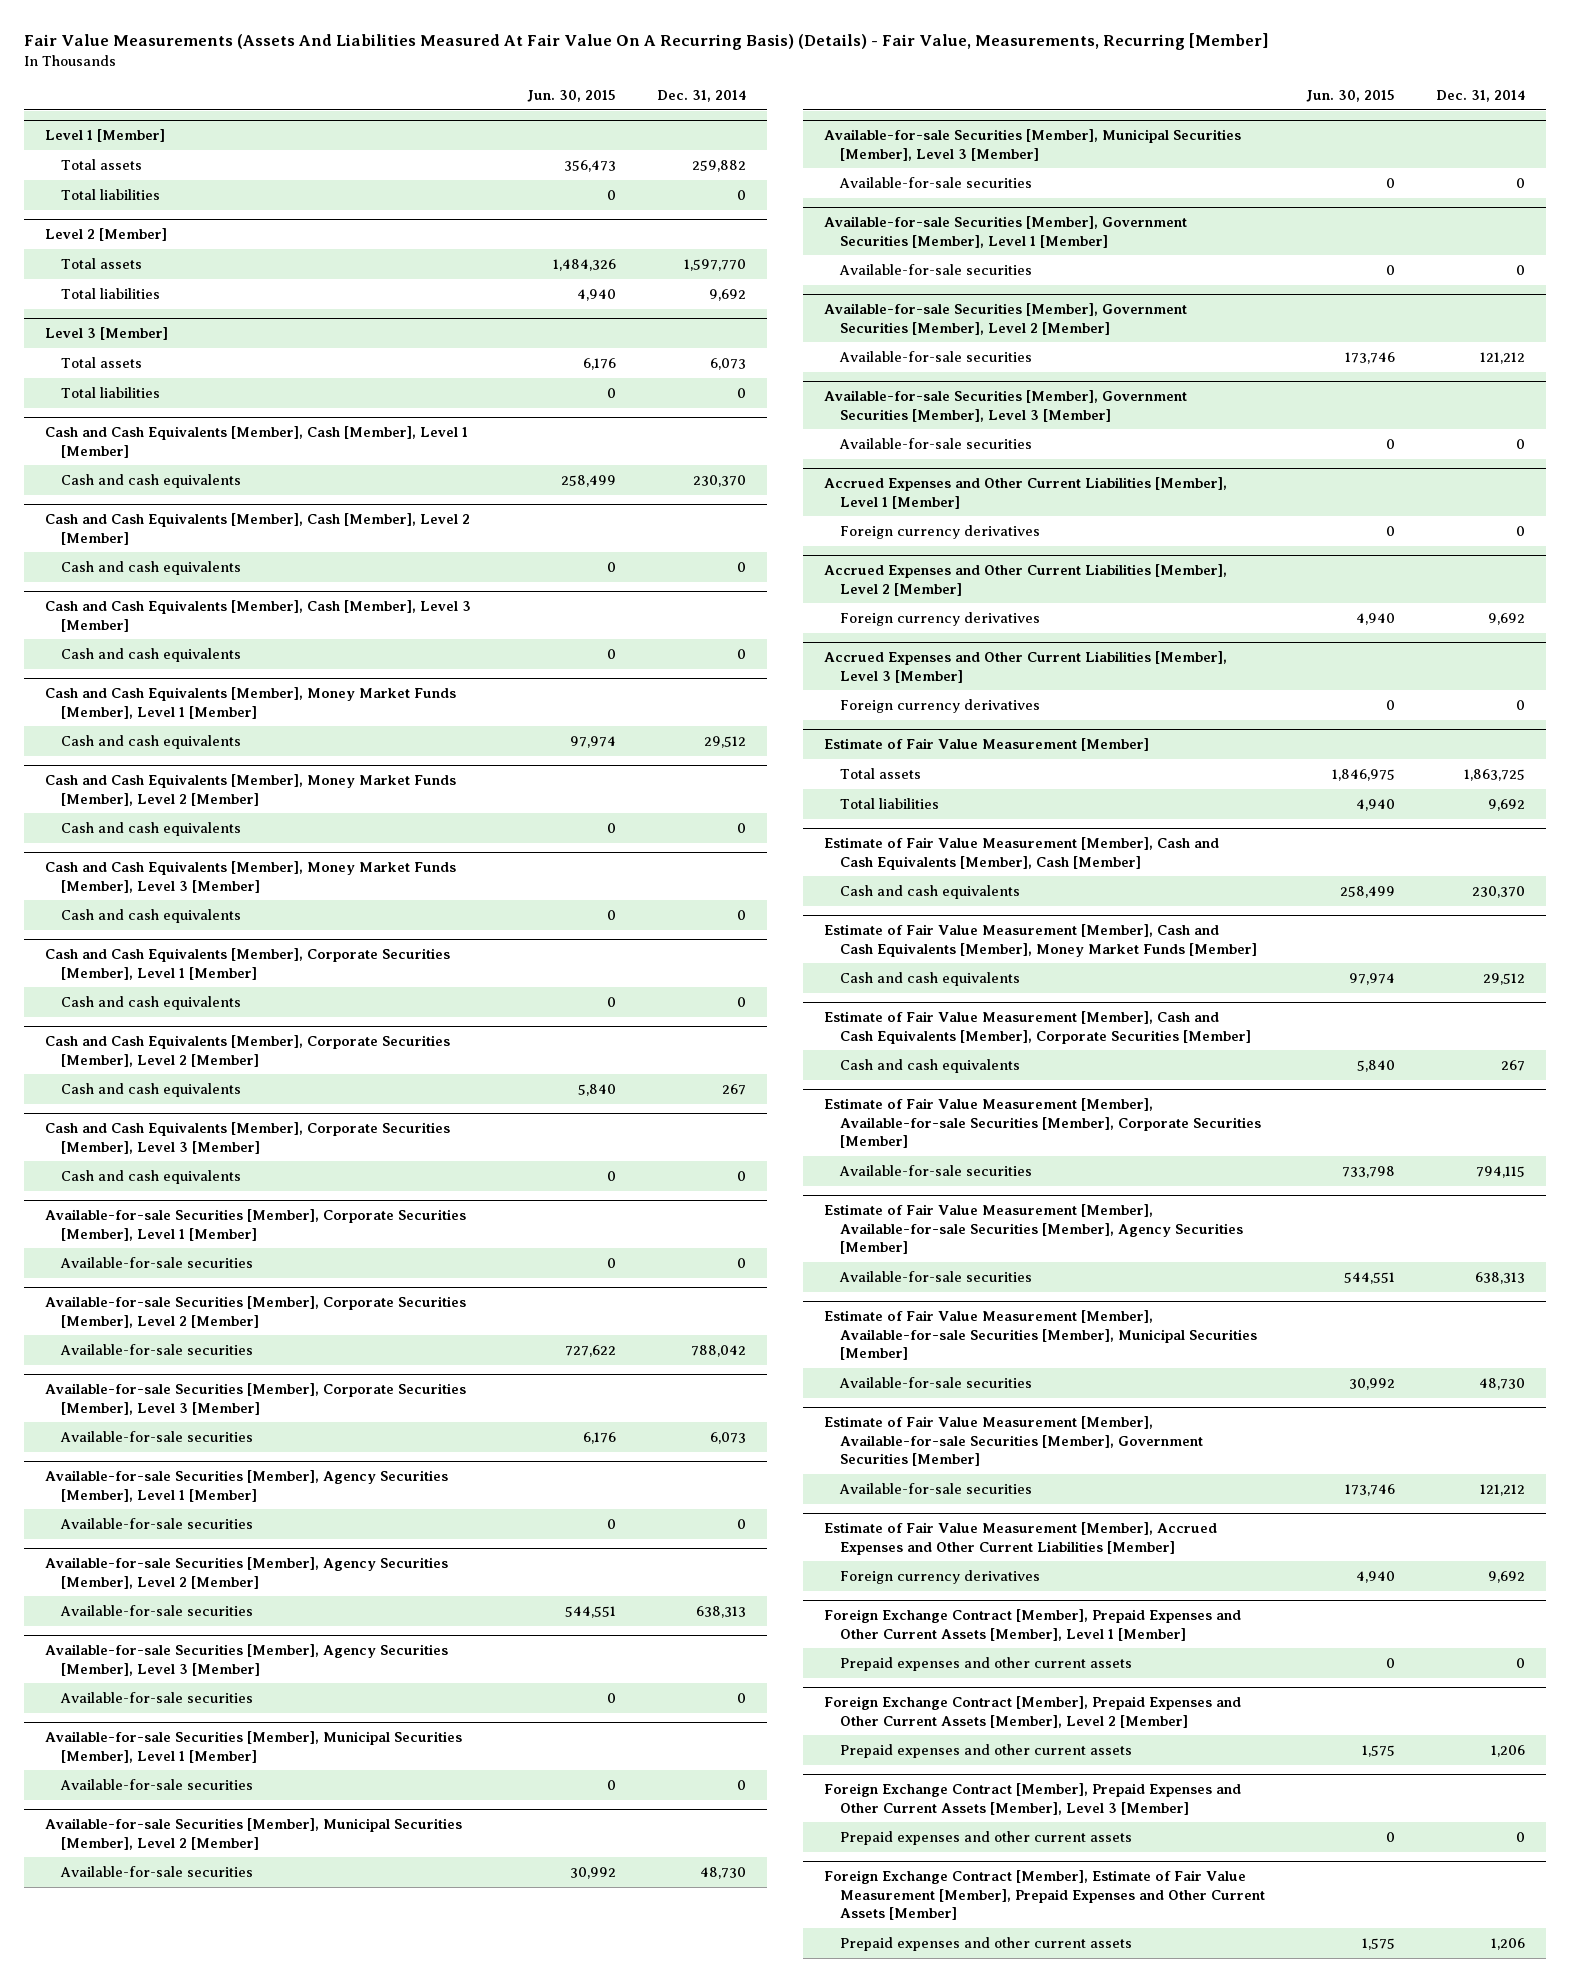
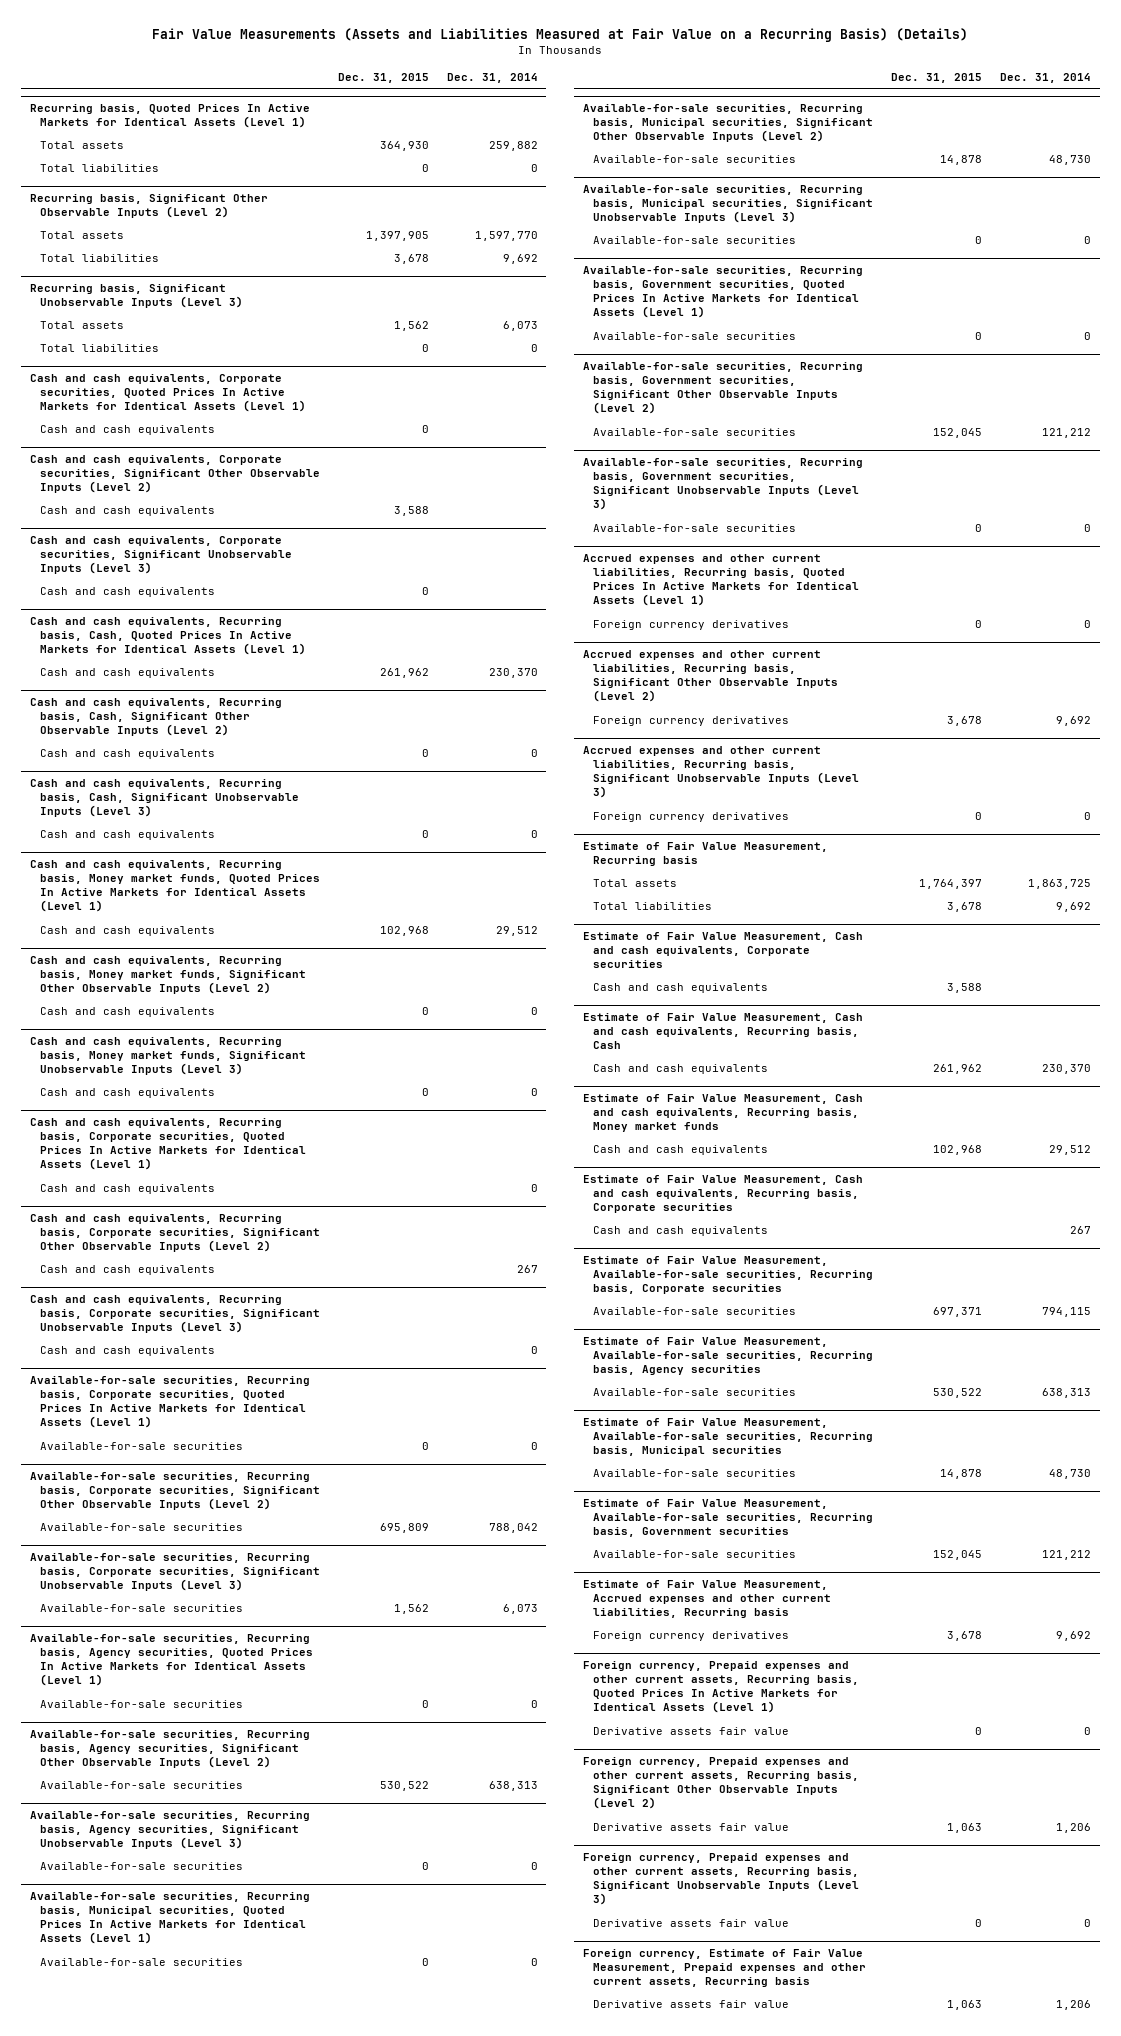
- Fair Value Measurements (Assets And Liabilities Measured At Fair Value On A Recurring Basis) (Details) - Fair Value, Measurements, Recurring [Member]
+ Fair Value Measurements (Assets and Liabilities Measured at Fair Value on a Recurring Basis) (Details)
- | Jun. 30, 2015 | Dec. 31, 2014
+ | Dec. 31, 2015 | Dec. 31, 2014
- Level 1 [Member]
+ Recurring basis, Quoted Prices In Active Markets for Identical Assets (Level 1)
- Level 2 [Member]
+ Recurring basis, Significant Other Observable Inputs (Level 2)
- Level 3 [Member]
+ Recurring basis, Significant Unobservable Inputs (Level 3)
- Cash and Cash Equivalents [Member], Cash [Member], Level 1 [Member]
+ Cash and cash equivalents, Corporate securities, Quoted Prices In Active Markets for Identical Assets (Level 1)
+ Cash and cash equivalents | 0 |
+ Cash and cash equivalents, Corporate securities, Significant Other Observable Inputs (Level 2)
+ Cash and cash equivalents | 3,588 |
+ Cash and cash equivalents, Corporate securities, Significant Unobservable Inputs (Level 3)
+ Cash and cash equivalents | 0 |
+ Cash and cash equivalents, Recurring basis, Cash, Quoted Prices In Active Markets for Identical Assets (Level 1)
- Cash and Cash Equivalents [Member], Cash [Member], Level 2 [Member]
+ Cash and cash equivalents, Recurring basis, Cash, Significant Other Observable Inputs (Level 2)
- Cash and Cash Equivalents [Member], Cash [Member], Level 3 [Member]
+ Cash and cash equivalents, Recurring basis, Cash, Significant Unobservable Inputs (Level 3)
- Cash and Cash Equivalents [Member], Money Market Funds [Member], Level 1 [Member]
+ Cash and cash equivalents, Recurring basis, Money market funds, Quoted Prices In Active Markets for Identical Assets (Level 1)
- Cash and Cash Equivalents [Member], Money Market Funds [Member], Level 2 [Member]
+ Cash and cash equivalents, Recurring basis, Money market funds, Significant Other Observable Inputs (Level 2)
- Cash and Cash Equivalents [Member], Money Market Funds [Member], Level 3 [Member]
+ Cash and cash equivalents, Recurring basis, Money market funds, Significant Unobservable Inputs (Level 3)
- Cash and Cash Equivalents [Member], Corporate Securities [Member], Level 1 [Member]
+ Cash and cash equivalents, Recurring basis, Corporate securities, Quoted Prices In Active Markets for Identical Assets (Level 1)
- Cash and Cash Equivalents [Member], Corporate Securities [Member], Level 2 [Member]
+ Cash and cash equivalents, Recurring basis, Corporate securities, Significant Other Observable Inputs (Level 2)
- Cash and Cash Equivalents [Member], Corporate Securities [Member], Level 3 [Member]
+ Cash and cash equivalents, Recurring basis, Corporate securities, Significant Unobservable Inputs (Level 3)
- Available-for-sale Securities [Member], Corporate Securities [Member], Level 1 [Member]
+ Available-for-sale securities, Recurring basis, Corporate securities, Quoted Prices In Active Markets for Identical Assets (Level 1)
- Available-for-sale Securities [Member], Corporate Securities [Member], Level 2 [Member]
+ Available-for-sale securities, Recurring basis, Corporate securities, Significant Other Observable Inputs (Level 2)
- Available-for-sale Securities [Member], Corporate Securities [Member], Level 3 [Member]
+ Available-for-sale securities, Recurring basis, Corporate securities, Significant Unobservable Inputs (Level 3)
- Available-for-sale Securities [Member], Agency Securities [Member], Level 1 [Member]
+ Available-for-sale securities, Recurring basis, Agency securities, Quoted Prices In Active Markets for Identical Assets (Level 1)
- Available-for-sale Securities [Member], Agency Securities [Member], Level 2 [Member]
+ Available-for-sale securities, Recurring basis, Agency securities, Significant Other Observable Inputs (Level 2)
- Available-for-sale Securities [Member], Agency Securities [Member], Level 3 [Member]
+ Available-for-sale securities, Recurring basis, Agency securities, Significant Unobservable Inputs (Level 3)
- Available-for-sale Securities [Member], Municipal Securities [Member], Level 1 [Member]
+ Available-for-sale securities, Recurring basis, Municipal securities, Quoted Prices In Active Markets for Identical Assets (Level 1)
- Available-for-sale Securities [Member], Municipal Securities [Member], Level 2 [Member]
+ Available-for-sale securities, Recurring basis, Municipal securities, Significant Other Observable Inputs (Level 2)
- Available-for-sale Securities [Member], Municipal Securities [Member], Level 3 [Member]
+ Available-for-sale securities, Recurring basis, Municipal securities, Significant Unobservable Inputs (Level 3)
- Available-for-sale Securities [Member], Government Securities [Member], Level 1 [Member]
+ Available-for-sale securities, Recurring basis, Government securities, Quoted Prices In Active Markets for Identical Assets (Level 1)
- Available-for-sale Securities [Member], Government Securities [Member], Level 2 [Member]
+ Available-for-sale securities, Recurring basis, Government securities, Significant Other Observable Inputs (Level 2)
- Available-for-sale Securities [Member], Government Securities [Member], Level 3 [Member]
+ Available-for-sale securities, Recurring basis, Government securities, Significant Unobservable Inputs (Level 3)
- Accrued Expenses and Other Current Liabilities [Member], Level 1 [Member]
+ Accrued expenses and other current liabilities, Recurring basis, Quoted Prices In Active Markets for Identical Assets (Level 1)
- Accrued Expenses and Other Current Liabilities [Member], Level 2 [Member]
+ Accrued expenses and other current liabilities, Recurring basis, Significant Other Observable Inputs (Level 2)
- Accrued Expenses and Other Current Liabilities [Member], Level 3 [Member]
+ Accrued expenses and other current liabilities, Recurring basis, Significant Unobservable Inputs (Level 3)
- Estimate of Fair Value Measurement [Member]
+ Estimate of Fair Value Measurement, Recurring basis
- Estimate of Fair Value Measurement [Member], Cash and Cash Equivalents [Member], Cash [Member]
+ Estimate of Fair Value Measurement, Cash and cash equivalents, Corporate securities
+ Cash and cash equivalents | 3,588 |
+ Estimate of Fair Value Measurement, Cash and cash equivalents, Recurring basis, Cash
- Estimate of Fair Value Measurement [Member], Cash and Cash Equivalents [Member], Money Market Funds [Member]
+ Estimate of Fair Value Measurement, Cash and cash equivalents, Recurring basis, Money market funds
- Estimate of Fair Value Measurement [Member], Cash and Cash Equivalents [Member], Corporate Securities [Member]
+ Estimate of Fair Value Measurement, Cash and cash equivalents, Recurring basis, Corporate securities
- Estimate of Fair Value Measurement [Member], Available-for-sale Securities [Member], Corporate Securities [Member]
+ Estimate of Fair Value Measurement, Available-for-sale securities, Recurring basis, Corporate securities
- Estimate of Fair Value Measurement [Member], Available-for-sale Securities [Member], Agency Securities [Member]
+ Estimate of Fair Value Measurement, Available-for-sale securities, Recurring basis, Agency securities
- Estimate of Fair Value Measurement [Member], Available-for-sale Securities [Member], Municipal Securities [Member]
+ Estimate of Fair Value Measurement, Available-for-sale securities, Recurring basis, Municipal securities
- Estimate of Fair Value Measurement [Member], Available-for-sale Securities [Member], Government Securities [Member]
+ Estimate of Fair Value Measurement, Available-for-sale securities, Recurring basis, Government securities
- Estimate of Fair Value Measurement [Member], Accrued Expenses and Other Current Liabilities [Member]
+ Estimate of Fair Value Measurement, Accrued expenses and other current liabilities, Recurring basis
- Foreign Exchange Contract [Member], Prepaid Expenses and Other Current Assets [Member], Level 1 [Member]
- Prepaid expenses and other current assets | 0 | 0
- Foreign Exchange Contract [Member], Prepaid Expenses and Other Current Assets [Member], Level 2 [Member]
- Prepaid expenses and other current assets | 1,575 | 1,206
- Foreign Exchange Contract [Member], Prepaid Expenses and Other Current Assets [Member], Level 3 [Member]
- Prepaid expenses and other current assets | 0 | 0
- Foreign Exchange Contract [Member], Estimate of Fair Value Measurement [Member], Prepaid Expenses and Other Current Assets [Member]
- Prepaid expenses and other current assets | 1,575 | 1,206
+ Foreign currency, Prepaid expenses and other current assets, Recurring basis, Quoted Prices In Active Markets for Identical Assets (Level 1)
+ Derivative assets fair value | 0 | 0
+ Foreign currency, Prepaid expenses and other current assets, Recurring basis, Significant Other Observable Inputs (Level 2)
+ Derivative assets fair value | 1,063 | 1,206
+ Foreign currency, Prepaid expenses and other current assets, Recurring basis, Significant Unobservable Inputs (Level 3)
+ Derivative assets fair value | 0 | 0
+ Foreign currency, Estimate of Fair Value Measurement, Prepaid expenses and other current assets, Recurring basis
+ Derivative assets fair value | 1,063 | 1,206

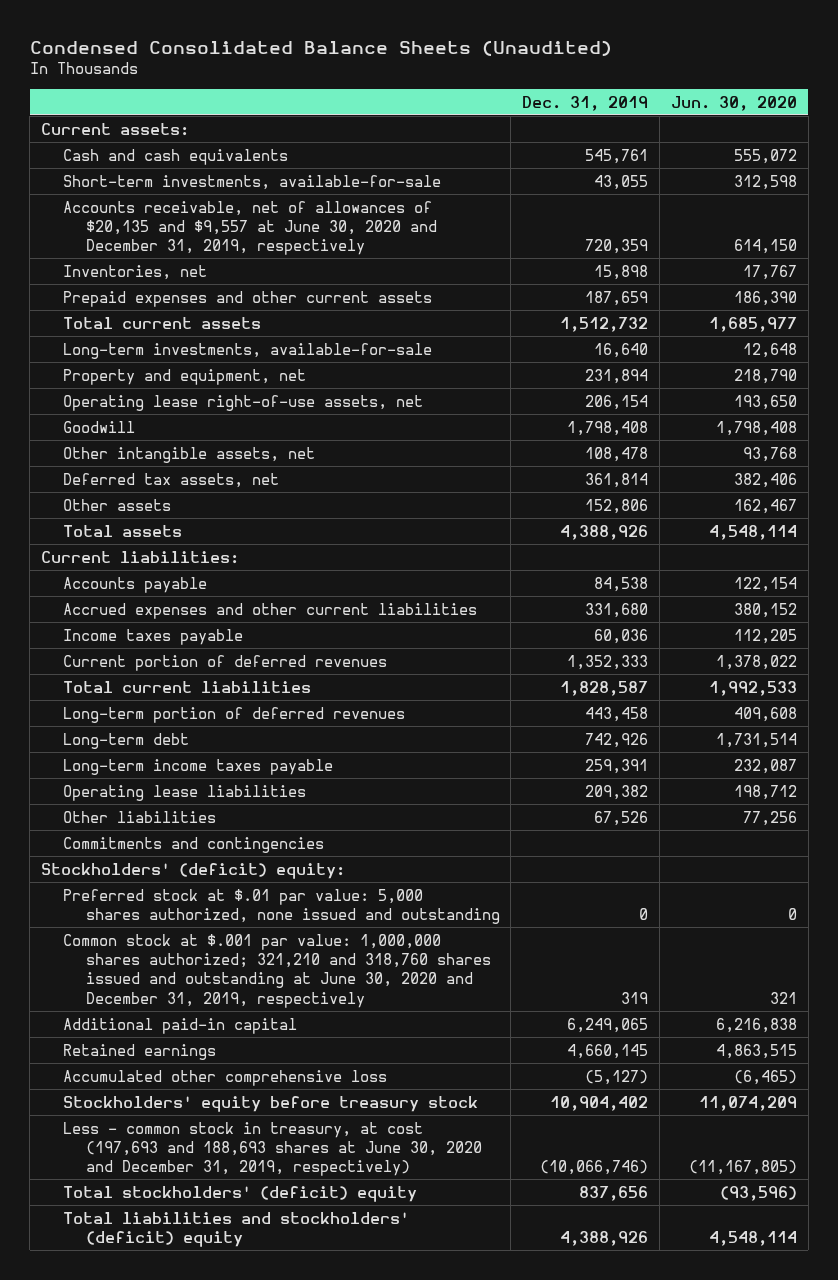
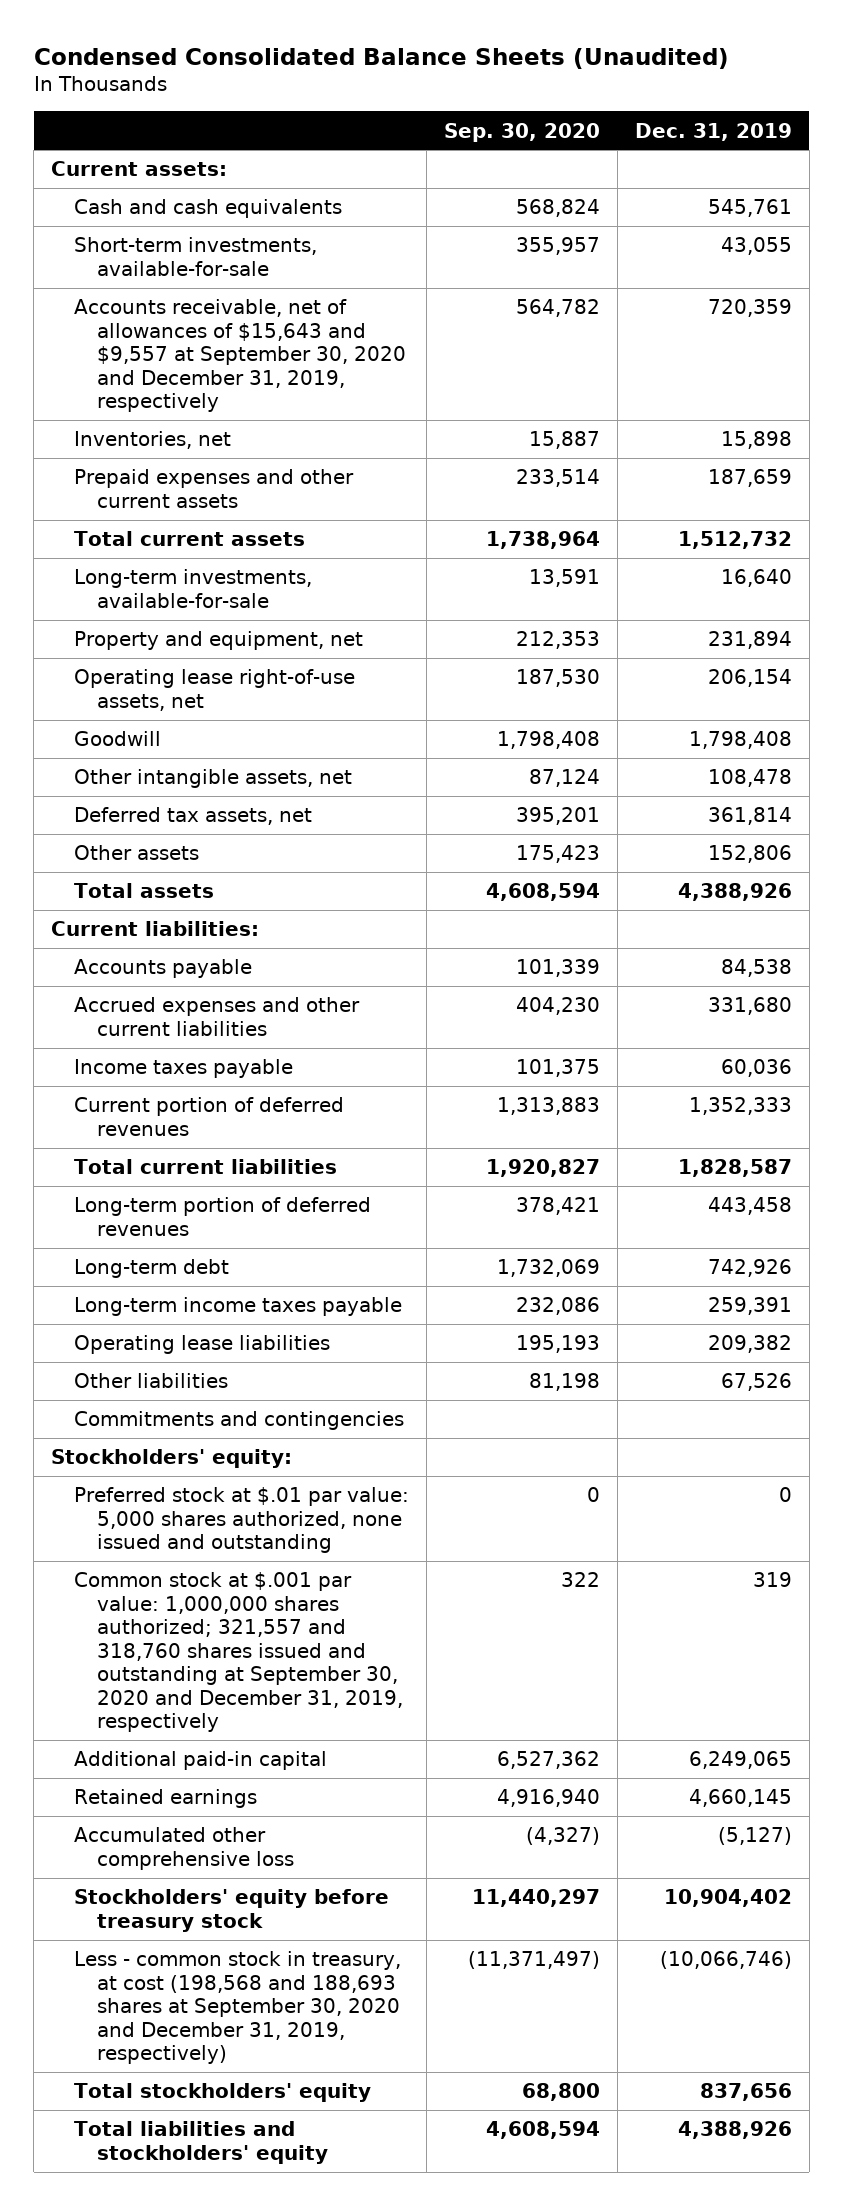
- | Dec. 31, 2019 | Jun. 30, 2020
+ | Sep. 30, 2020 | Dec. 31, 2019
- Accounts receivable, net of allowances of $20,135 and $9,557 at June 30, 2020 and December 31, 2019, respectively | 720,359 | 614,150
+ Accounts receivable, net of allowances of $15,643 and $9,557 at September 30, 2020 and December 31, 2019, respectively | 564,782 | 720,359
- Stockholders' (deficit) equity:
+ Stockholders' equity:
- Common stock at $.001 par value: 1,000,000 shares authorized; 321,210 and 318,760 shares issued and outstanding at June 30, 2020 and December 31, 2019, respectively | 319 | 321
+ Common stock at $.001 par value: 1,000,000 shares authorized; 321,557 and 318,760 shares issued and outstanding at September 30, 2020 and December 31, 2019, respectively | 322 | 319
- Less - common stock in treasury, at cost (197,693 and 188,693 shares at June 30, 2020 and December 31, 2019, respectively) | (10,066,746) | (11,167,805)
- Total stockholders' (deficit) equity | 837,656 | (93,596)
- Total liabilities and stockholders' (deficit) equity | 4,388,926 | 4,548,114
+ Less - common stock in treasury, at cost (198,568 and 188,693 shares at September 30, 2020 and December 31, 2019, respectively) | (11,371,497) | (10,066,746)
+ Total stockholders' equity | 68,800 | 837,656
+ Total liabilities and stockholders' equity | 4,608,594 | 4,388,926

